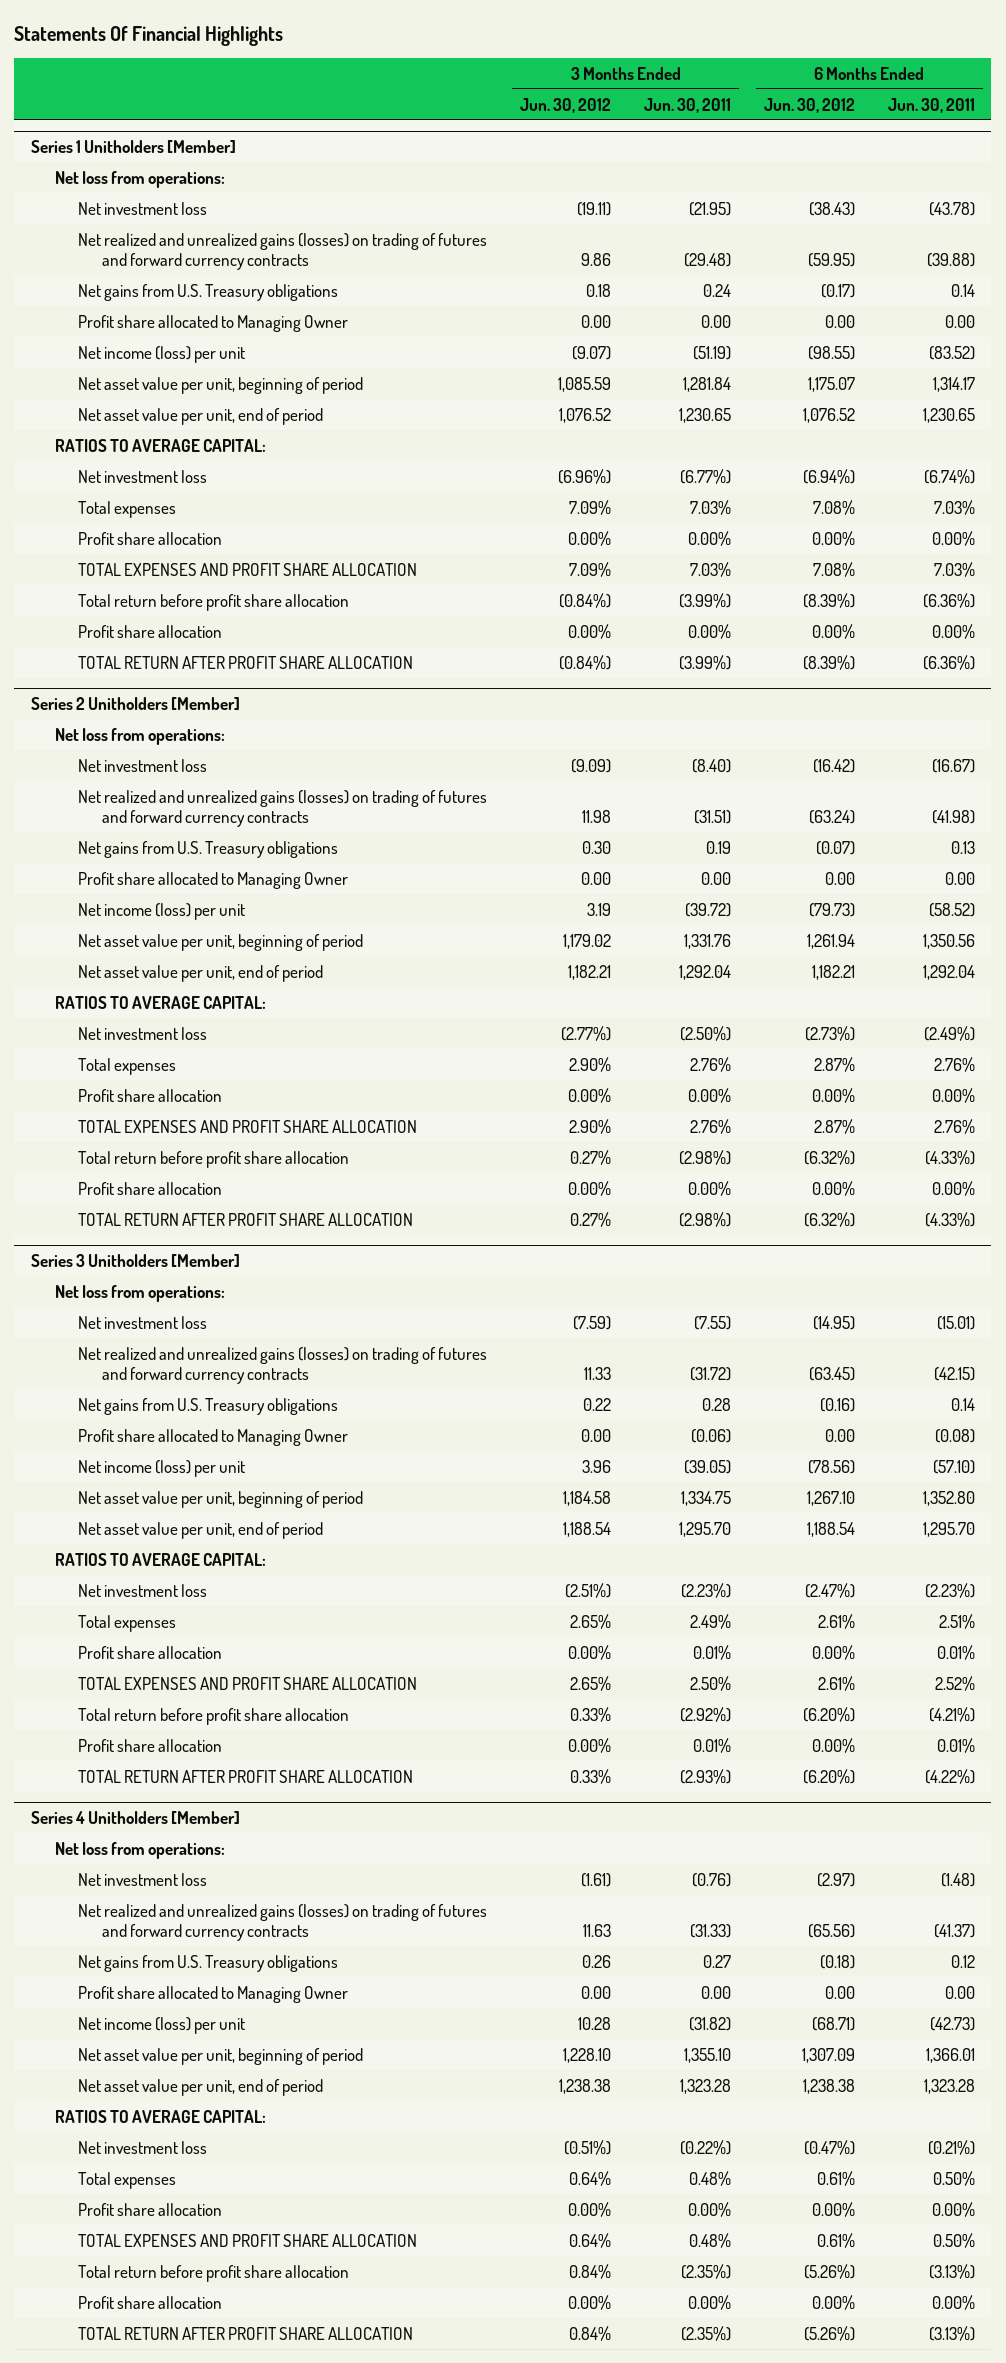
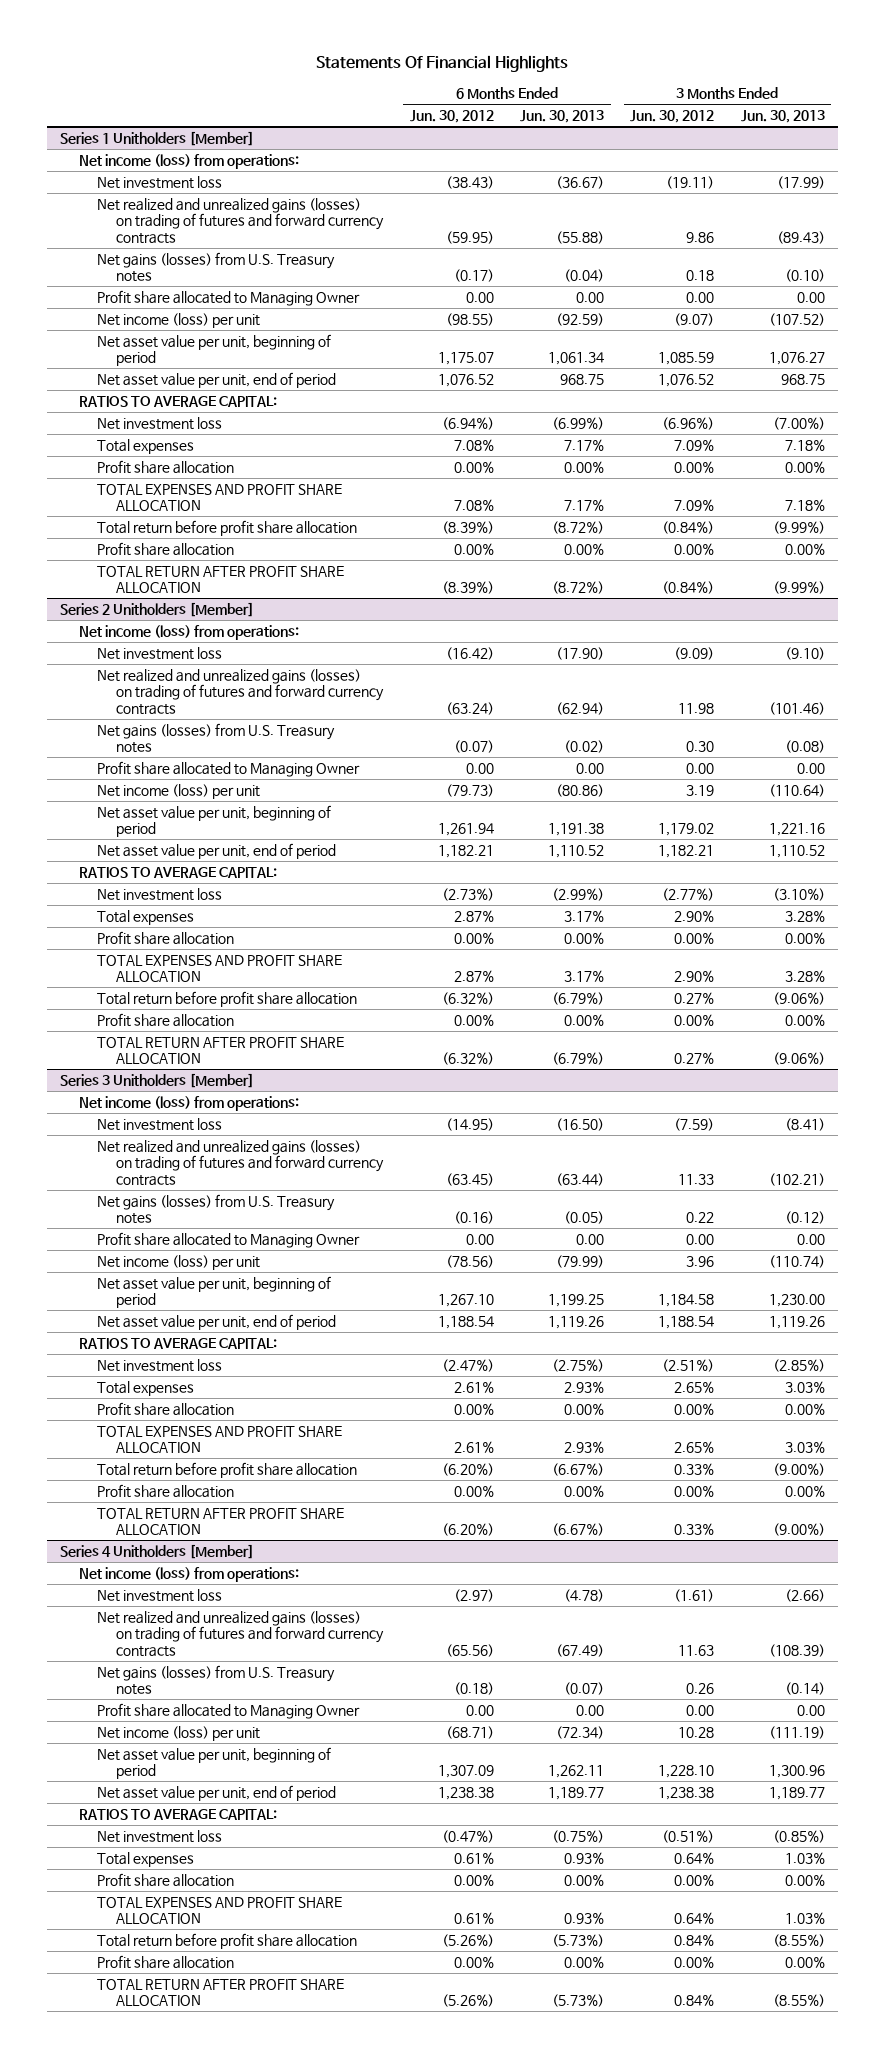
- | 3 Months Ended Jun. 30, 2012 | 3 Months Ended Jun. 30, 2011 | 6 Months Ended Jun. 30, 2012 | 6 Months Ended Jun. 30, 2011
+ | 6 Months Ended Jun. 30, 2012 | 6 Months Ended Jun. 30, 2013 | 3 Months Ended Jun. 30, 2012 | 3 Months Ended Jun. 30, 2013
@ Series 1 Unitholders [Member]
- Net loss from operations:
+ Net income (loss) from operations:
- Net gains from U.S. Treasury obligations | 0.18 | 0.24 | (0.17) | 0.14
+ Net gains (losses) from U.S. Treasury notes | (0.17) | (0.04) | 0.18 | (0.10)
@ Series 2 Unitholders [Member]
- Net loss from operations:
+ Net income (loss) from operations:
- Net gains from U.S. Treasury obligations | 0.30 | 0.19 | (0.07) | 0.13
+ Net gains (losses) from U.S. Treasury notes | (0.07) | (0.02) | 0.30 | (0.08)
@ Series 3 Unitholders [Member]
- Net loss from operations:
+ Net income (loss) from operations:
- Net gains from U.S. Treasury obligations | 0.22 | 0.28 | (0.16) | 0.14
+ Net gains (losses) from U.S. Treasury notes | (0.16) | (0.05) | 0.22 | (0.12)
@ Series 4 Unitholders [Member]
- Net loss from operations:
+ Net income (loss) from operations:
- Net gains from U.S. Treasury obligations | 0.26 | 0.27 | (0.18) | 0.12
+ Net gains (losses) from U.S. Treasury notes | (0.18) | (0.07) | 0.26 | (0.14)

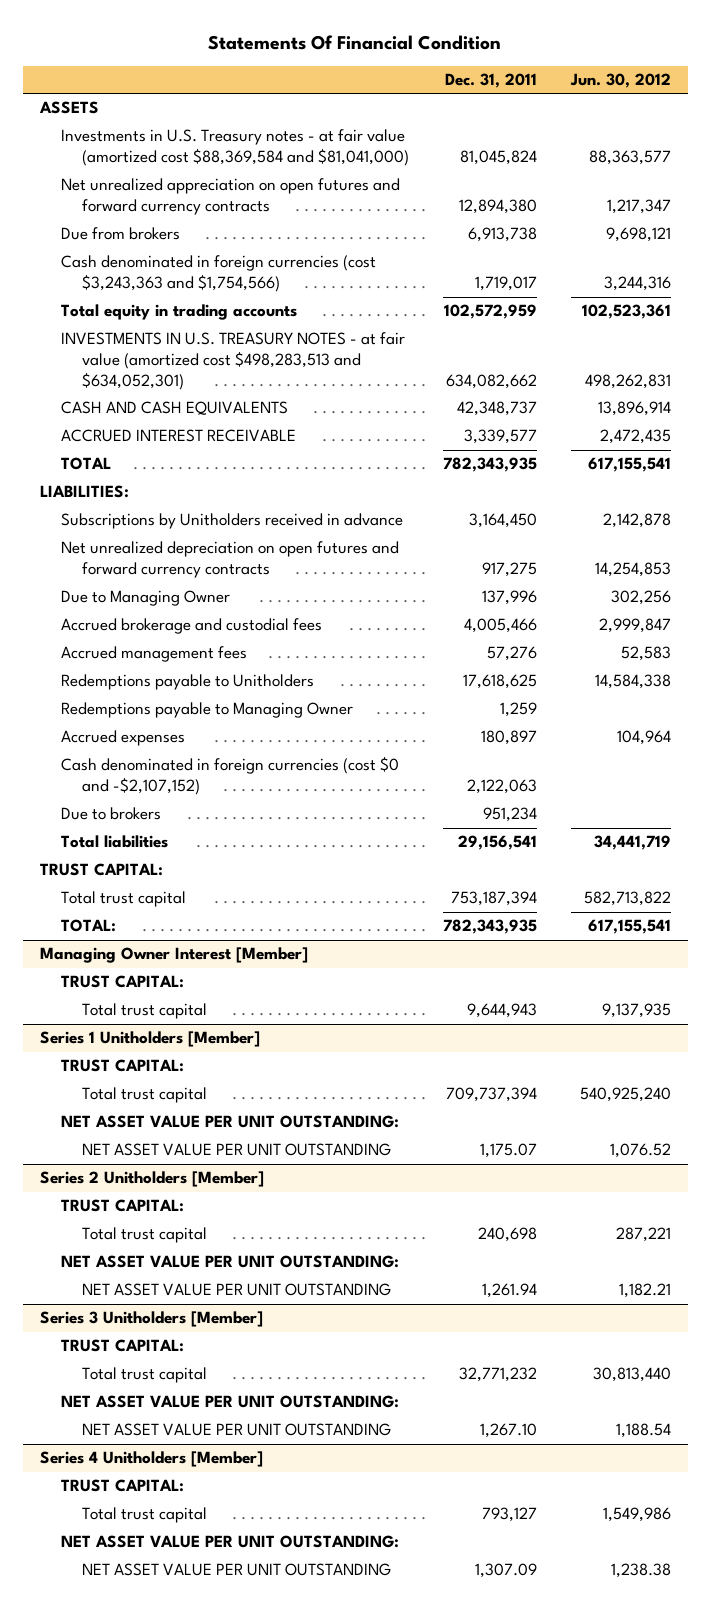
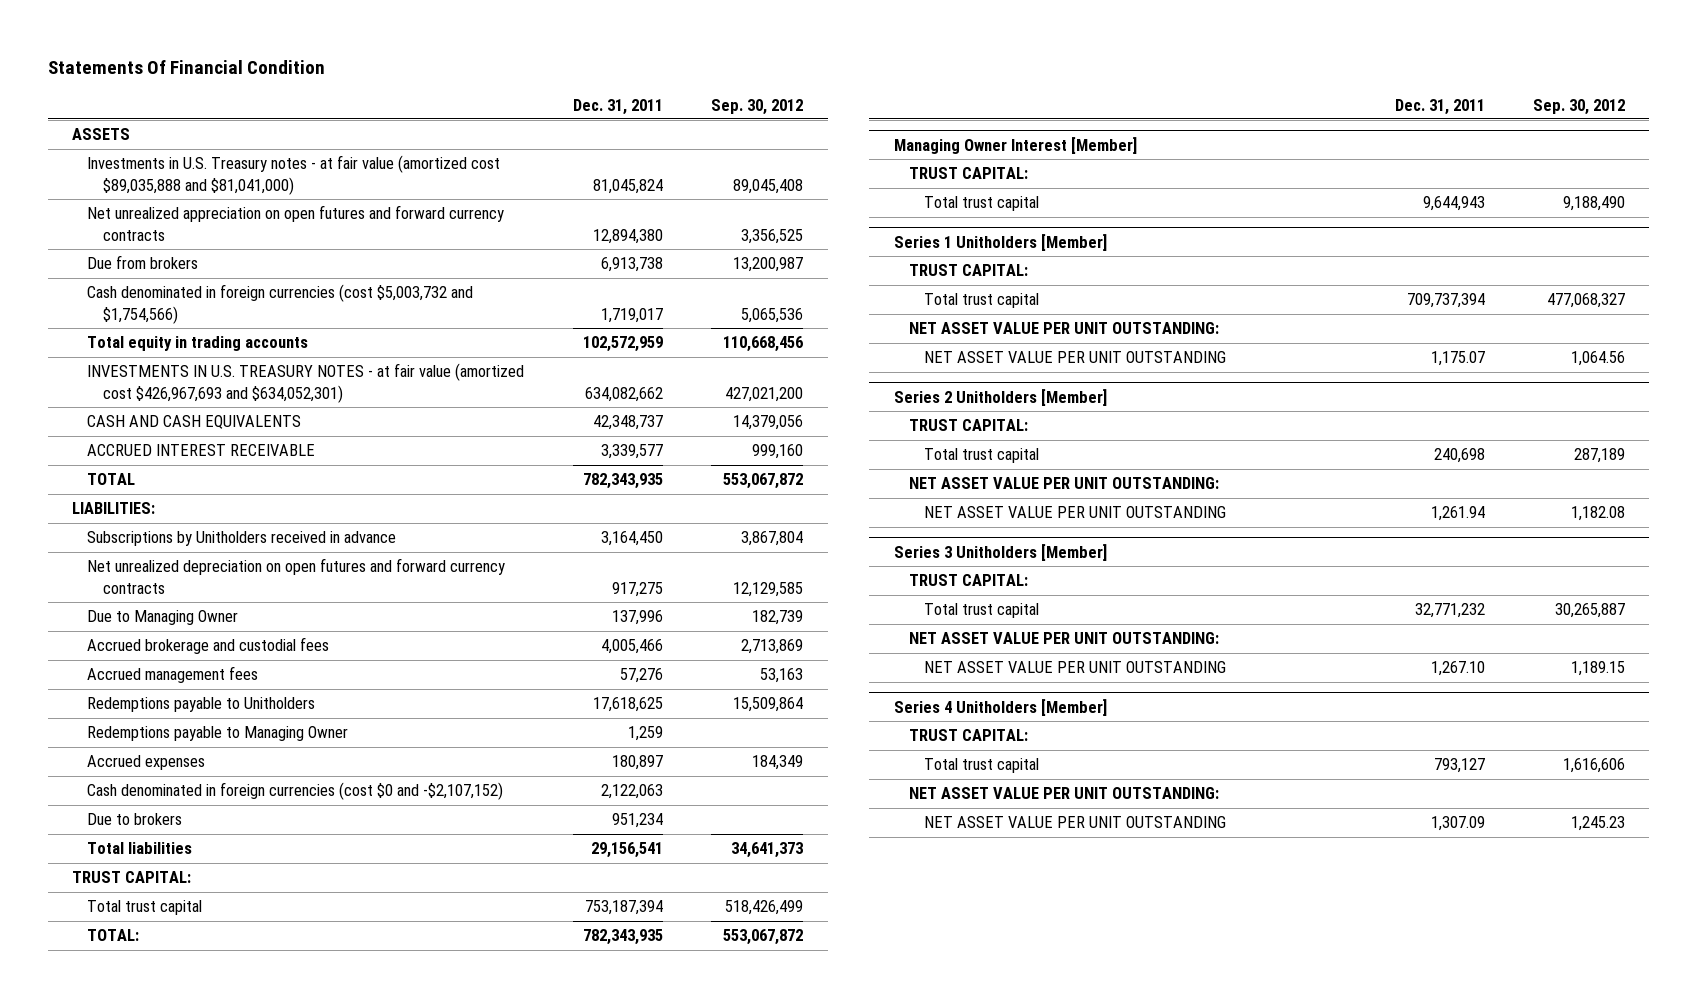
- | Dec. 31, 2011 | Jun. 30, 2012
+ | Dec. 31, 2011 | Sep. 30, 2012
- Investments in U.S. Treasury notes - at fair value (amortized cost $88,369,584 and $81,041,000) | 81,045,824 | 88,363,577
+ Investments in U.S. Treasury notes - at fair value (amortized cost $89,035,888 and $81,041,000) | 81,045,824 | 89,045,408
- Cash denominated in foreign currencies (cost $3,243,363 and $1,754,566) | 1,719,017 | 3,244,316
+ Cash denominated in foreign currencies (cost $5,003,732 and $1,754,566) | 1,719,017 | 5,065,536
- INVESTMENTS IN U.S. TREASURY NOTES - at fair value (amortized cost $498,283,513 and $634,052,301) | 634,082,662 | 498,262,831
+ INVESTMENTS IN U.S. TREASURY NOTES - at fair value (amortized cost $426,967,693 and $634,052,301) | 634,082,662 | 427,021,200

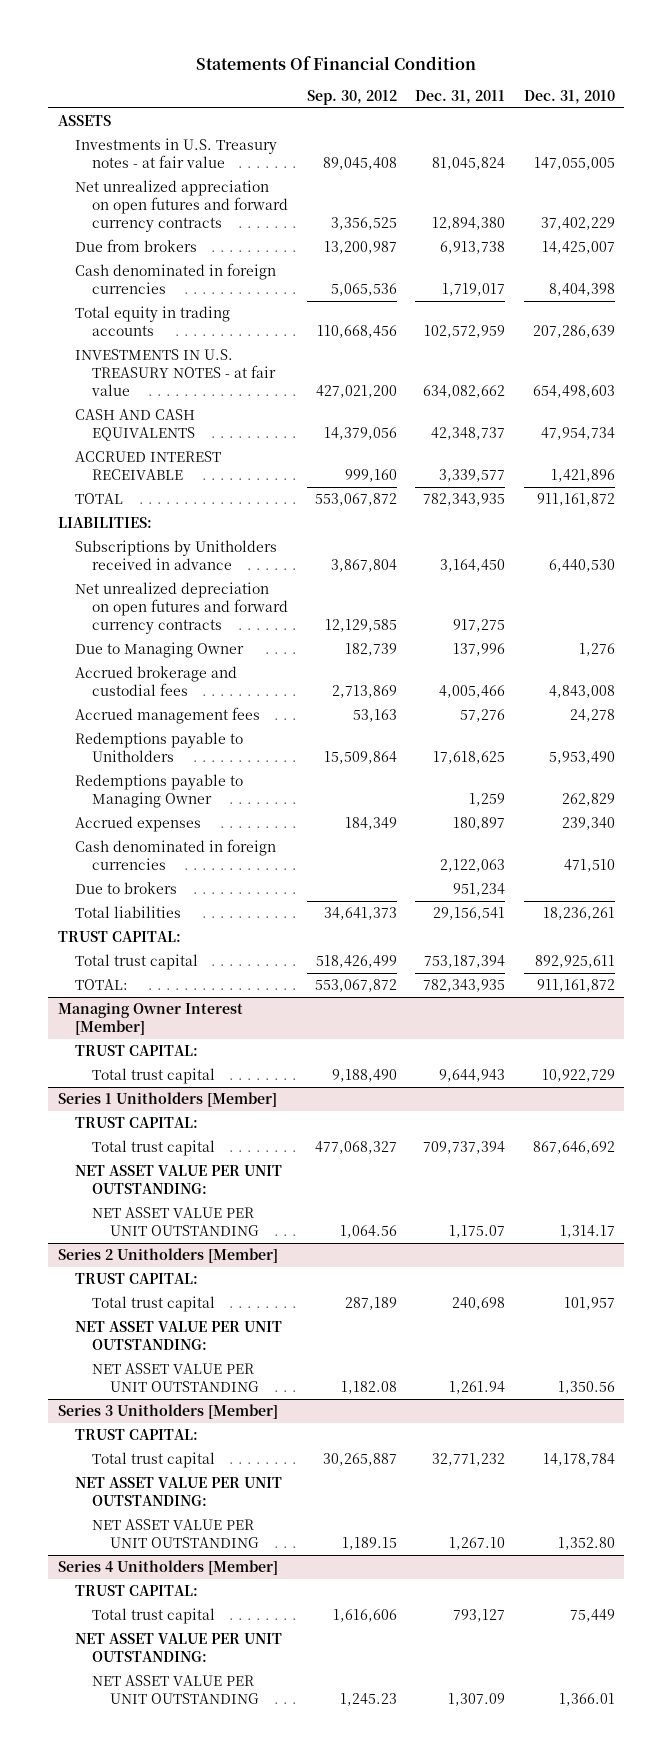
- | Dec. 31, 2011 | Sep. 30, 2012
+ | Sep. 30, 2012 | Dec. 31, 2011 | Dec. 31, 2010
- Investments in U.S. Treasury notes - at fair value (amortized cost $89,035,888 and $81,041,000) | 81,045,824 | 89,045,408
+ Investments in U.S. Treasury notes - at fair value | 89,045,408 | 81,045,824 | 147,055,005
- Cash denominated in foreign currencies (cost $5,003,732 and $1,754,566) | 1,719,017 | 5,065,536
+ Cash denominated in foreign currencies | 5,065,536 | 1,719,017 | 8,404,398
- INVESTMENTS IN U.S. TREASURY NOTES - at fair value (amortized cost $426,967,693 and $634,052,301) | 634,082,662 | 427,021,200
+ INVESTMENTS IN U.S. TREASURY NOTES - at fair value | 427,021,200 | 634,082,662 | 654,498,603
- Cash denominated in foreign currencies (cost $0 and -$2,107,152) | 2,122,063 |
+ Cash denominated in foreign currencies | | 2,122,063 | 471,510

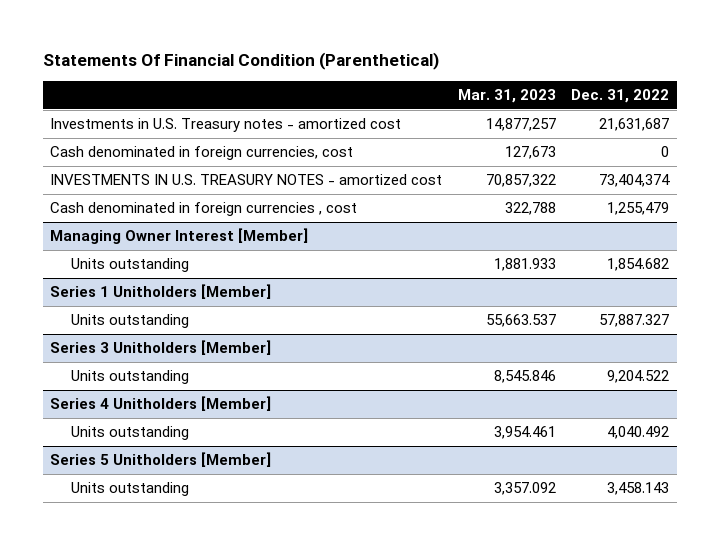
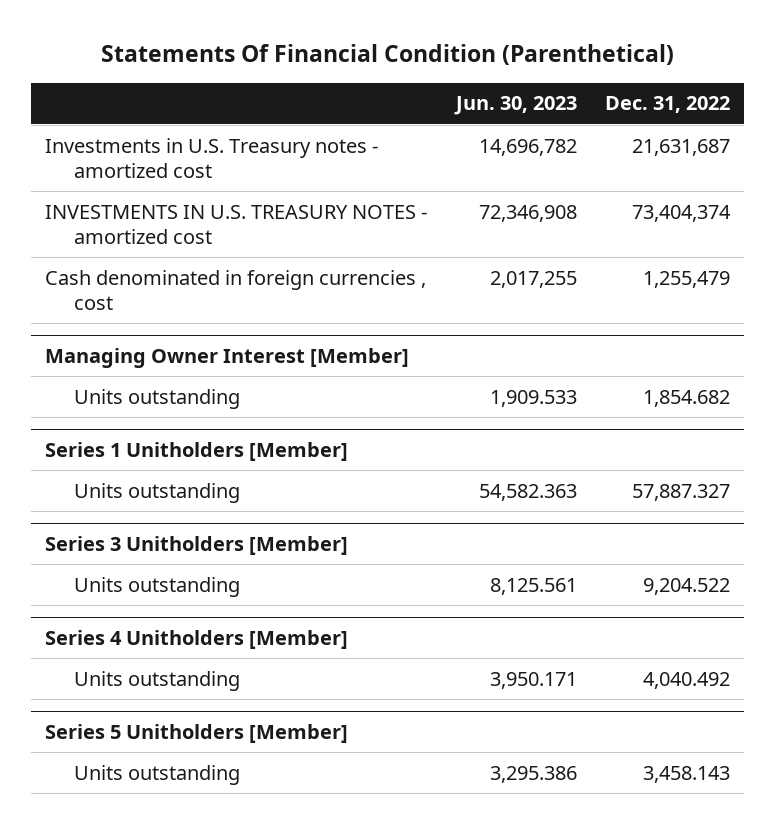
- | Mar. 31, 2023 | Dec. 31, 2022
+ | Jun. 30, 2023 | Dec. 31, 2022
- Cash denominated in foreign currencies, cost | 127,673 | 0

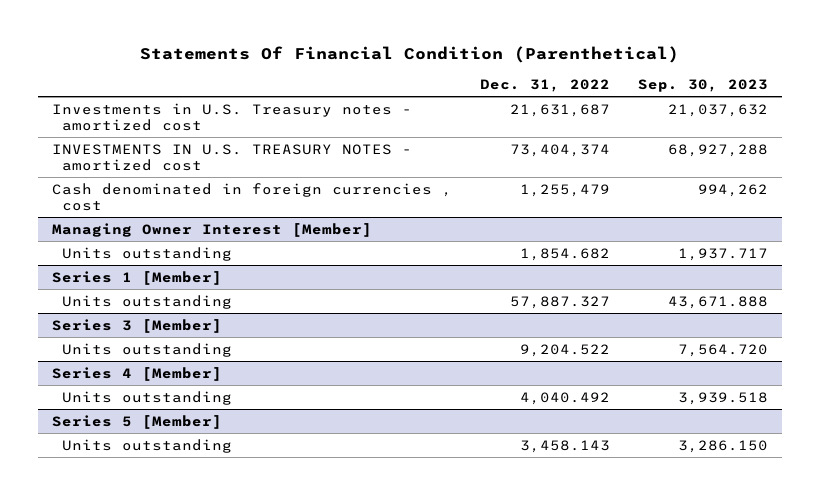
- | Jun. 30, 2023 | Dec. 31, 2022
+ | Dec. 31, 2022 | Sep. 30, 2023
- Series 1 Unitholders [Member]
+ Series 1 [Member]
- Series 3 Unitholders [Member]
+ Series 3 [Member]
- Series 4 Unitholders [Member]
+ Series 4 [Member]
- Series 5 Unitholders [Member]
+ Series 5 [Member]

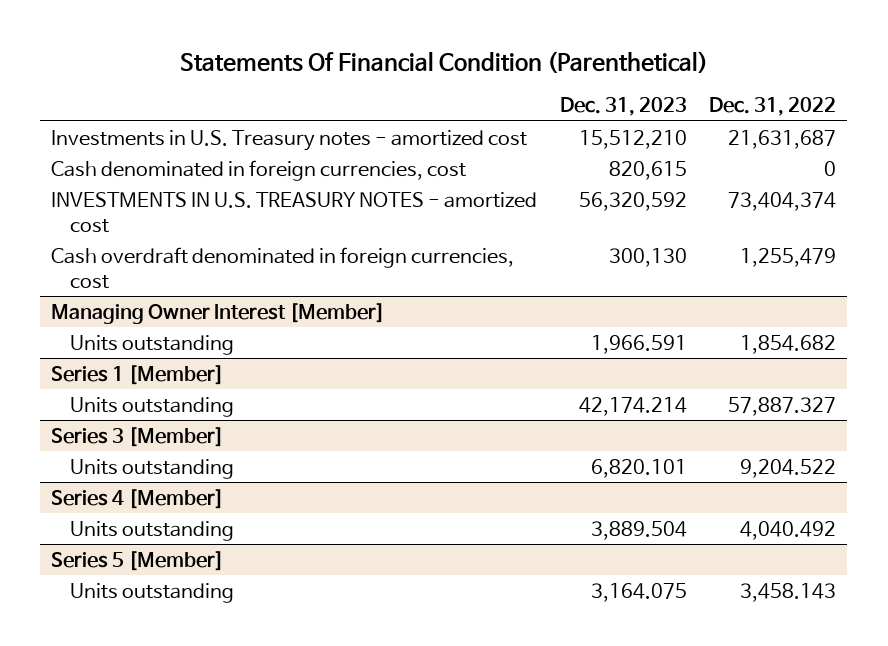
- | Dec. 31, 2022 | Sep. 30, 2023
+ | Dec. 31, 2023 | Dec. 31, 2022
+ Cash denominated in foreign currencies, cost | 820,615 | 0
- Cash denominated in foreign currencies , cost | 1,255,479 | 994,262
+ Cash overdraft denominated in foreign currencies, cost | 300,130 | 1,255,479

